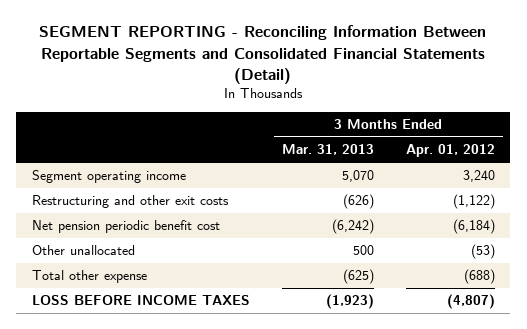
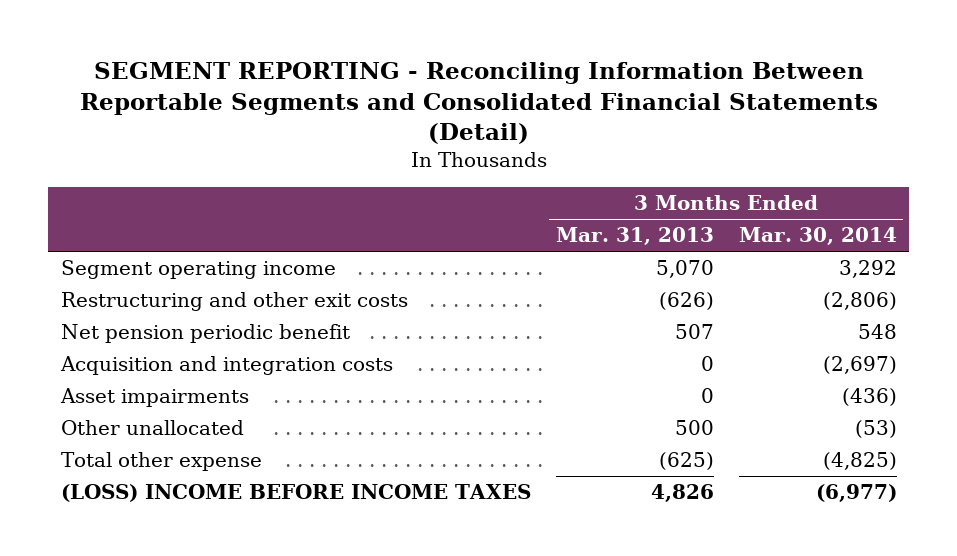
- | 3 Months Ended Mar. 31, 2013 | 3 Months Ended Apr. 01, 2012
+ | 3 Months Ended Mar. 31, 2013 | 3 Months Ended Mar. 30, 2014
- Net pension periodic benefit cost | (6,242) | (6,184)
+ Net pension periodic benefit | 507 | 548
+ Acquisition and integration costs | 0 | (2,697)
+ Asset impairments | 0 | (436)
- LOSS BEFORE INCOME TAXES | (1,923) | (4,807)
+ (LOSS) INCOME BEFORE INCOME TAXES | 4,826 | (6,977)

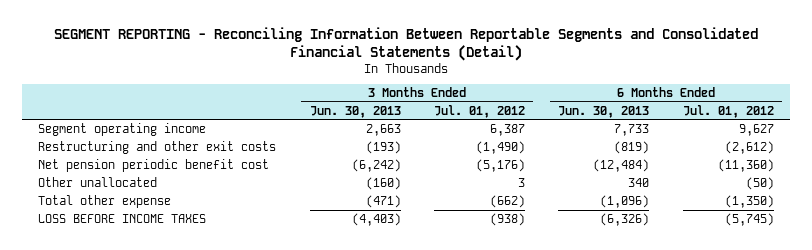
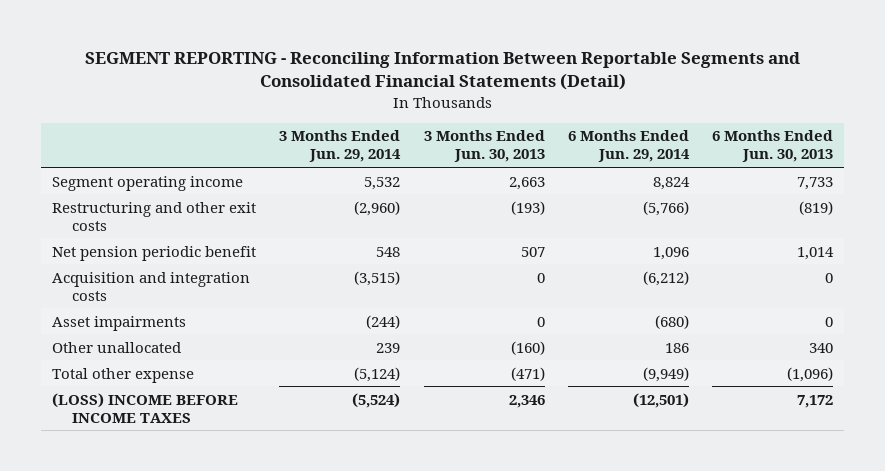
- | 3 Months Ended Jun. 30, 2013 | 3 Months Ended Jul. 01, 2012 | 6 Months Ended Jun. 30, 2013 | 6 Months Ended Jul. 01, 2012
+ | 3 Months Ended Jun. 29, 2014 | 3 Months Ended Jun. 30, 2013 | 6 Months Ended Jun. 29, 2014 | 6 Months Ended Jun. 30, 2013
- Net pension periodic benefit cost | (6,242) | (5,176) | (12,484) | (11,360)
+ Net pension periodic benefit | 548 | 507 | 1,096 | 1,014
+ Acquisition and integration costs | (3,515) | 0 | (6,212) | 0
+ Asset impairments | (244) | 0 | (680) | 0
- LOSS BEFORE INCOME TAXES | (4,403) | (938) | (6,326) | (5,745)
+ (LOSS) INCOME BEFORE INCOME TAXES | (5,524) | 2,346 | (12,501) | 7,172

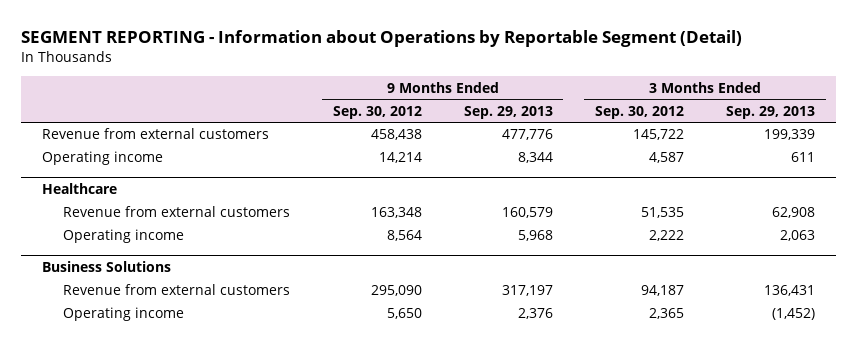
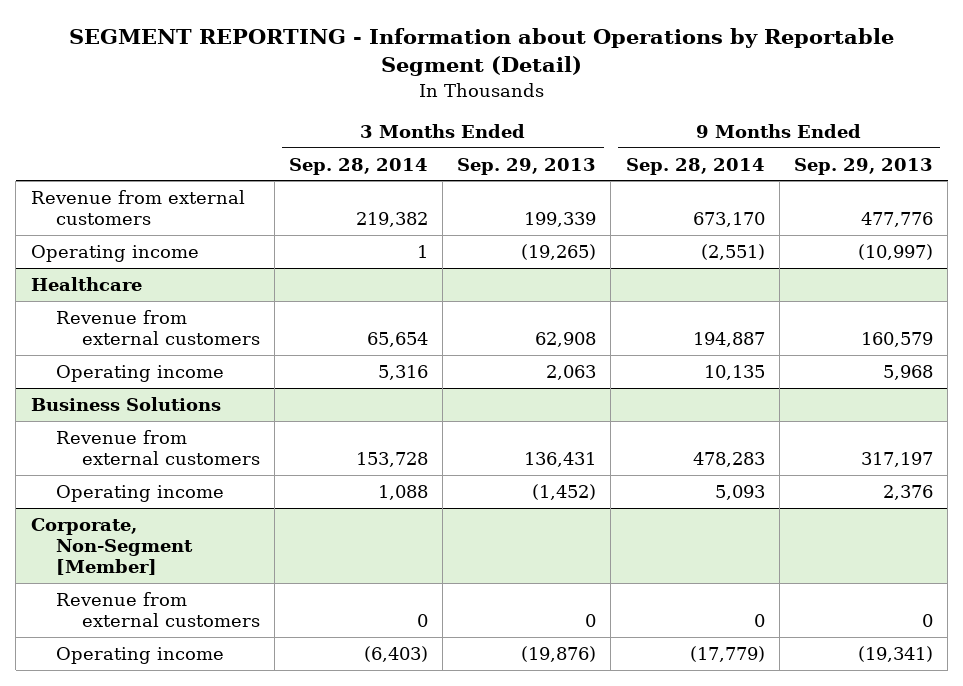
- | 9 Months Ended Sep. 30, 2012 | 9 Months Ended Sep. 29, 2013 | 3 Months Ended Sep. 30, 2012 | 3 Months Ended Sep. 29, 2013
+ | 3 Months Ended Sep. 28, 2014 | 3 Months Ended Sep. 29, 2013 | 9 Months Ended Sep. 28, 2014 | 9 Months Ended Sep. 29, 2013
- Operating income | 14,214 | 8,344 | 4,587 | 611
+ Operating income | 1 | (19,265) | (2,551) | (10,997)
+ Corporate, Non-Segment [Member]
+ Revenue from external customers | 0 | 0 | 0 | 0
+ Operating income | (6,403) | (19,876) | (17,779) | (19,341)

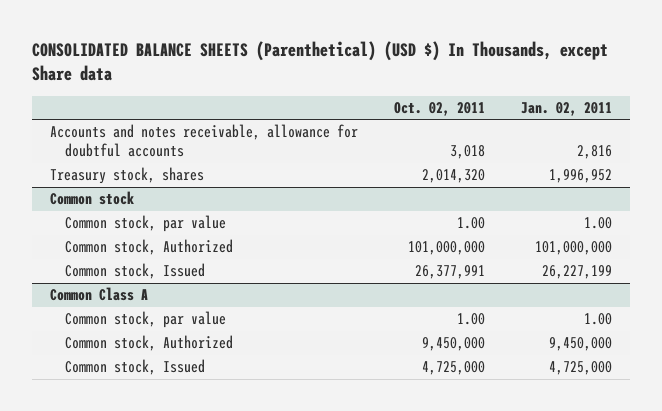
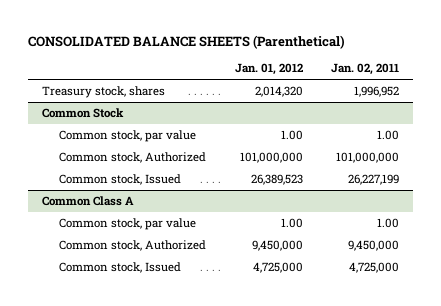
- CONSOLIDATED BALANCE SHEETS (Parenthetical) (USD $) In Thousands, except Share data
+ CONSOLIDATED BALANCE SHEETS (Parenthetical)
- | Oct. 02, 2011 | Jan. 02, 2011
+ | Jan. 01, 2012 | Jan. 02, 2011
- Accounts and notes receivable, allowance for doubtful accounts | 3,018 | 2,816
- Common stock
+ Common Stock

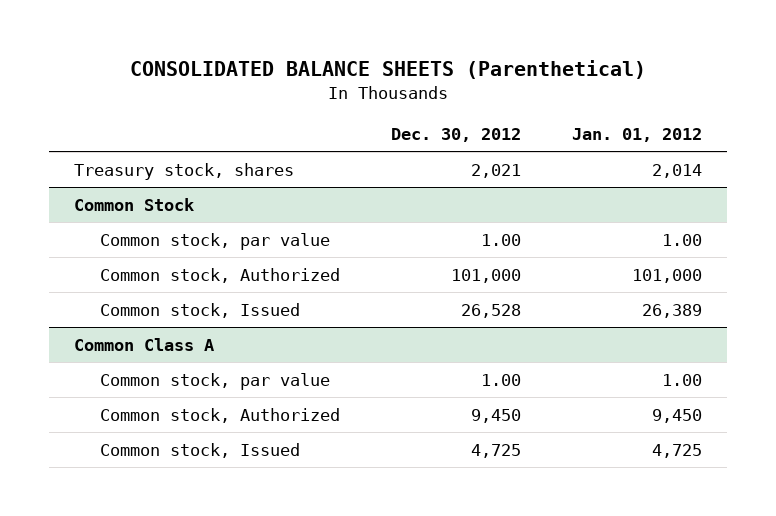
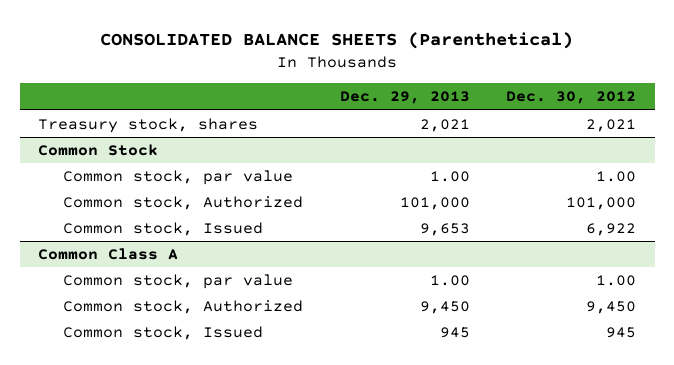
- | Dec. 30, 2012 | Jan. 01, 2012
+ | Dec. 29, 2013 | Dec. 30, 2012
@ Common Stock
- Common stock, Issued | 26,528 | 26,389
+ Common stock, Issued | 9,653 | 6,922
@ Common Class A
- Common stock, Issued | 4,725 | 4,725
+ Common stock, Issued | 945 | 945

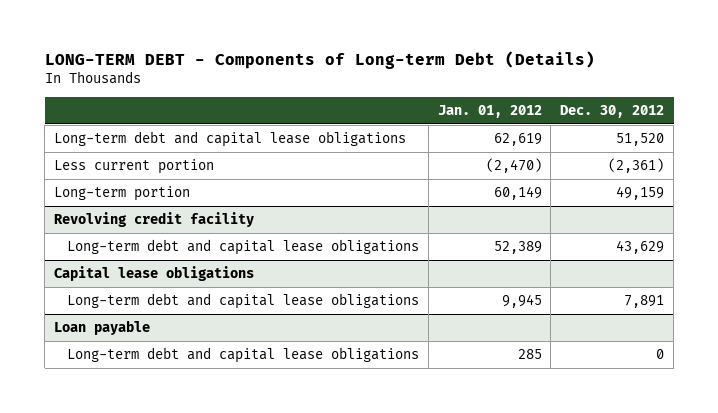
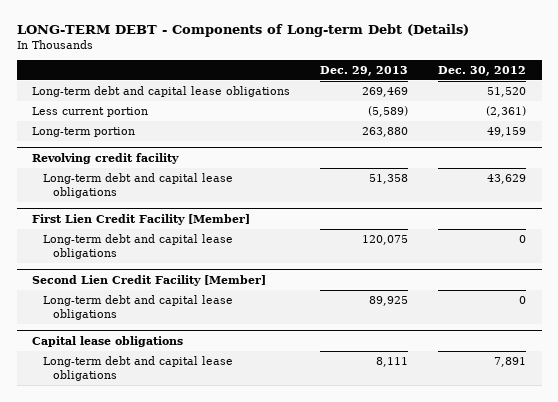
- | Jan. 01, 2012 | Dec. 30, 2012
+ | Dec. 29, 2013 | Dec. 30, 2012
+ First Lien Credit Facility [Member]
+ Long-term debt and capital lease obligations | 120,075 | 0
+ Second Lien Credit Facility [Member]
+ Long-term debt and capital lease obligations | 89,925 | 0
- Loan payable
- Long-term debt and capital lease obligations | 285 | 0

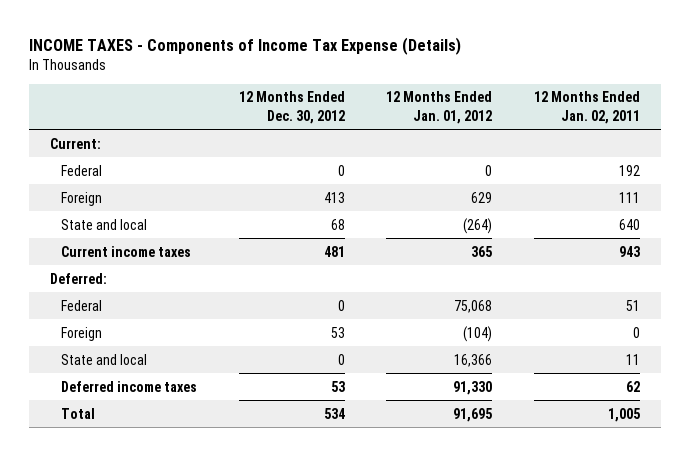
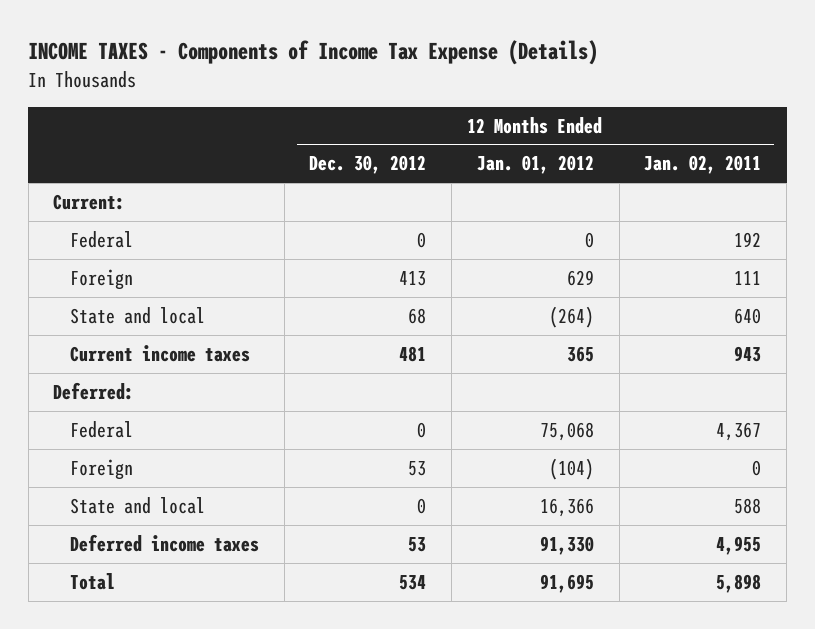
- Federal | 0 | 75,068 | 51
+ Federal | 0 | 75,068 | 4,367
- State and local | 0 | 16,366 | 11
- Deferred income taxes | 53 | 91,330 | 62
- Total | 534 | 91,695 | 1,005
+ State and local | 0 | 16,366 | 588
+ Deferred income taxes | 53 | 91,330 | 4,955
+ Total | 534 | 91,695 | 5,898

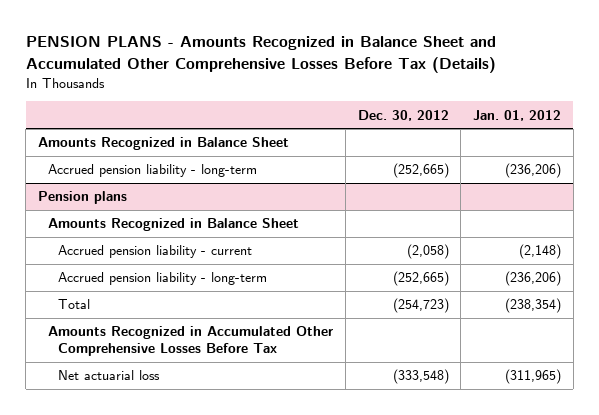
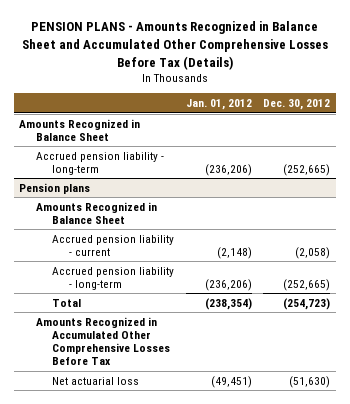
- | Dec. 30, 2012 | Jan. 01, 2012
+ | Jan. 01, 2012 | Dec. 30, 2012
@ Pension plans
- Net actuarial loss | (333,548) | (311,965)
+ Net actuarial loss | (49,451) | (51,630)

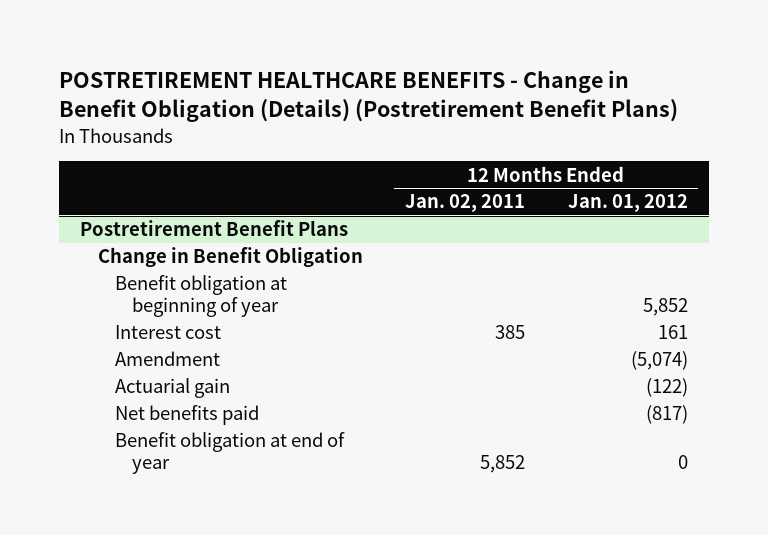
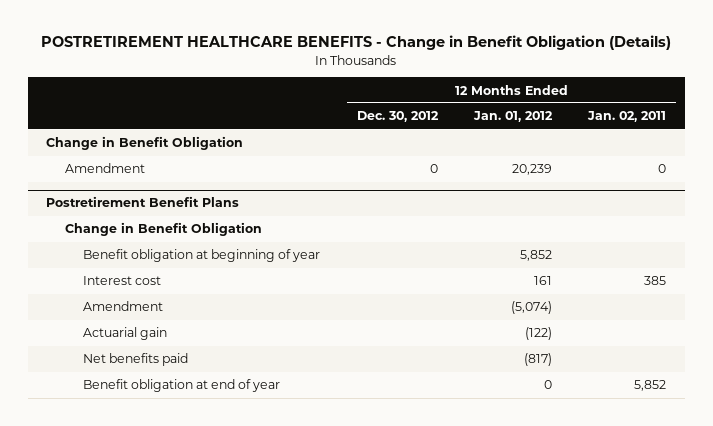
- POSTRETIREMENT HEALTHCARE BENEFITS - Change in Benefit Obligation (Details) (Postretirement Benefit Plans)
+ POSTRETIREMENT HEALTHCARE BENEFITS - Change in Benefit Obligation (Details)
- | 12 Months Ended Jan. 02, 2011 | 12 Months Ended Jan. 01, 2012
+ | 12 Months Ended Dec. 30, 2012 | 12 Months Ended Jan. 01, 2012 | 12 Months Ended Jan. 02, 2011
+ Change in Benefit Obligation
+ Amendment | 0 | 20,239 | 0

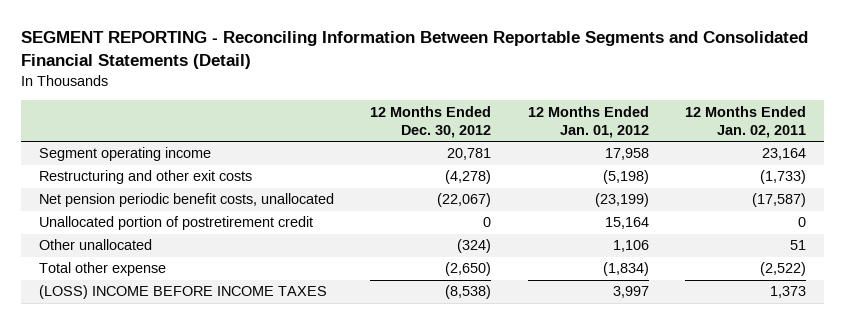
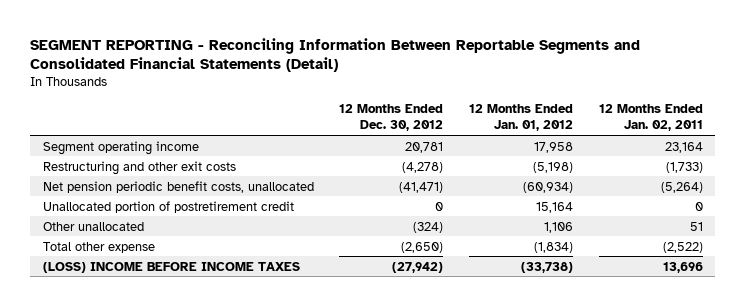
- Net pension periodic benefit costs, unallocated | (22,067) | (23,199) | (17,587)
+ Net pension periodic benefit costs, unallocated | (41,471) | (60,934) | (5,264)
- (LOSS) INCOME BEFORE INCOME TAXES | (8,538) | 3,997 | 1,373
+ (LOSS) INCOME BEFORE INCOME TAXES | (27,942) | (33,738) | 13,696

